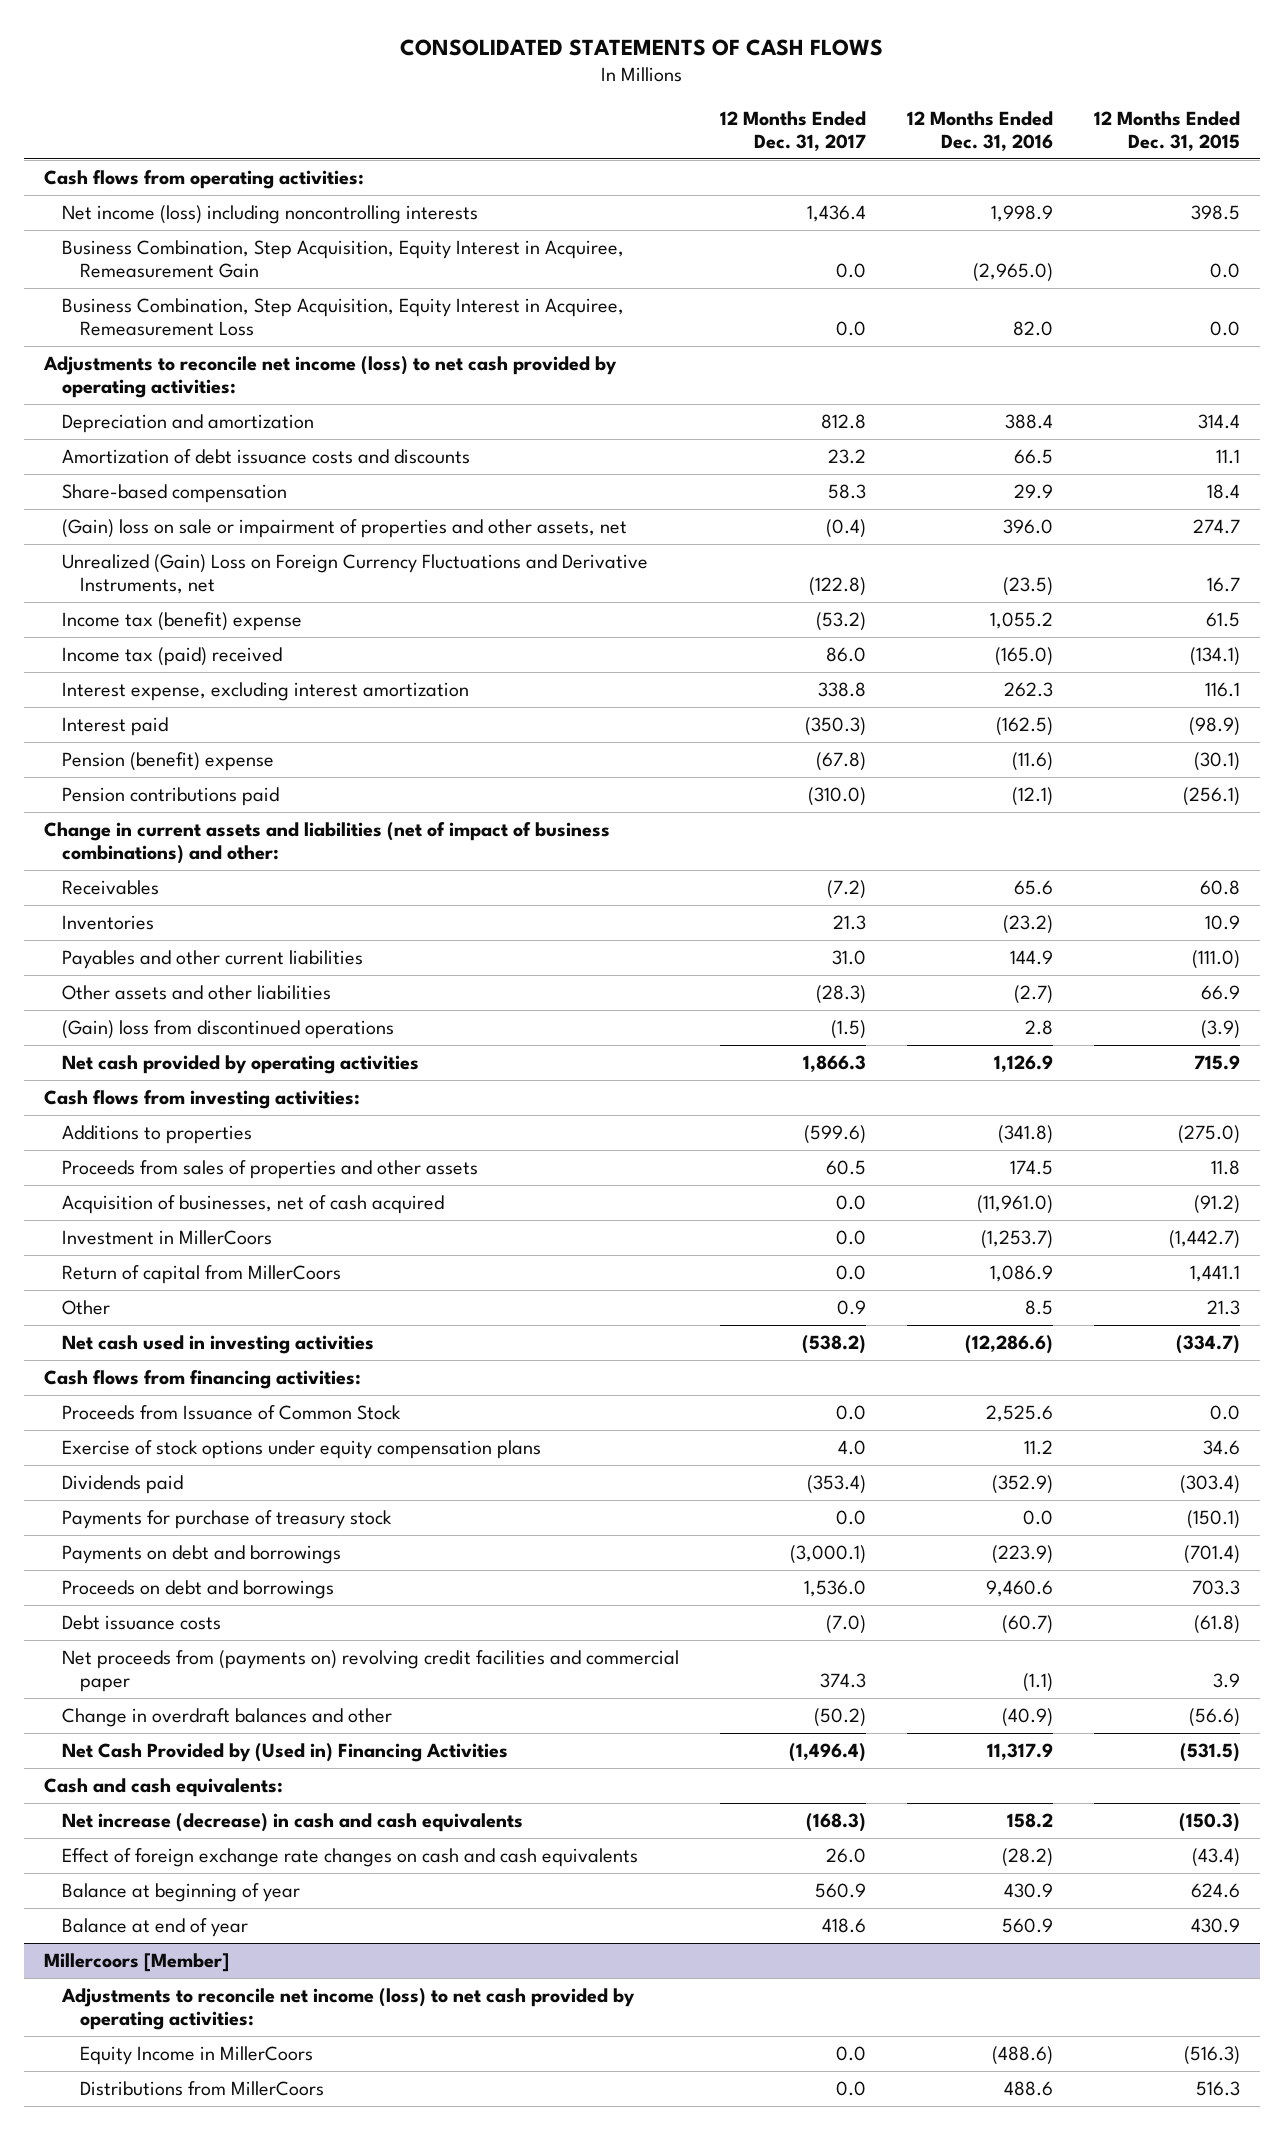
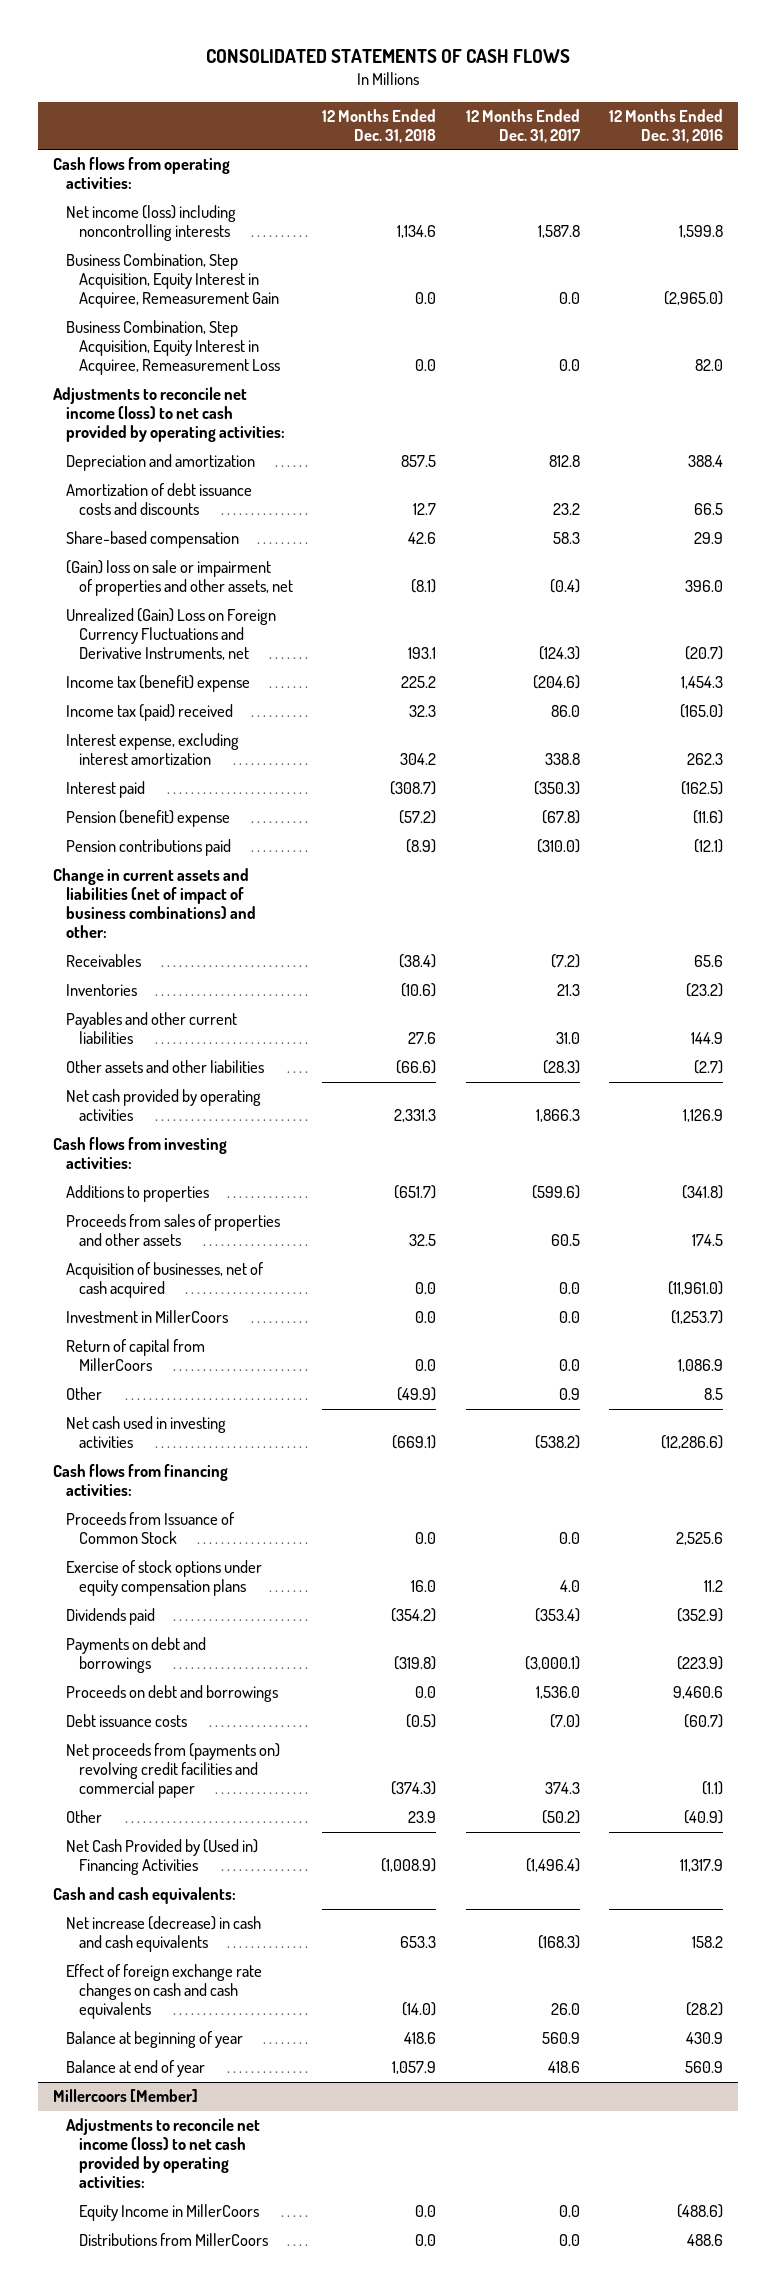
- | 12 Months Ended Dec. 31, 2017 | 12 Months Ended Dec. 31, 2016 | 12 Months Ended Dec. 31, 2015
+ | 12 Months Ended Dec. 31, 2018 | 12 Months Ended Dec. 31, 2017 | 12 Months Ended Dec. 31, 2016
- Net income (loss) including noncontrolling interests | 1,436.4 | 1,998.9 | 398.5
+ Net income (loss) including noncontrolling interests | 1,134.6 | 1,587.8 | 1,599.8
- Unrealized (Gain) Loss on Foreign Currency Fluctuations and Derivative Instruments, net | (122.8) | (23.5) | 16.7
- Income tax (benefit) expense | (53.2) | 1,055.2 | 61.5
+ Unrealized (Gain) Loss on Foreign Currency Fluctuations and Derivative Instruments, net | 193.1 | (124.3) | (20.7)
+ Income tax (benefit) expense | 225.2 | (204.6) | 1,454.3
- (Gain) loss from discontinued operations | (1.5) | 2.8 | (3.9)
- Payments for purchase of treasury stock | 0.0 | 0.0 | (150.1)
- Change in overdraft balances and other | (50.2) | (40.9) | (56.6)
+ Other | 23.9 | (50.2) | (40.9)

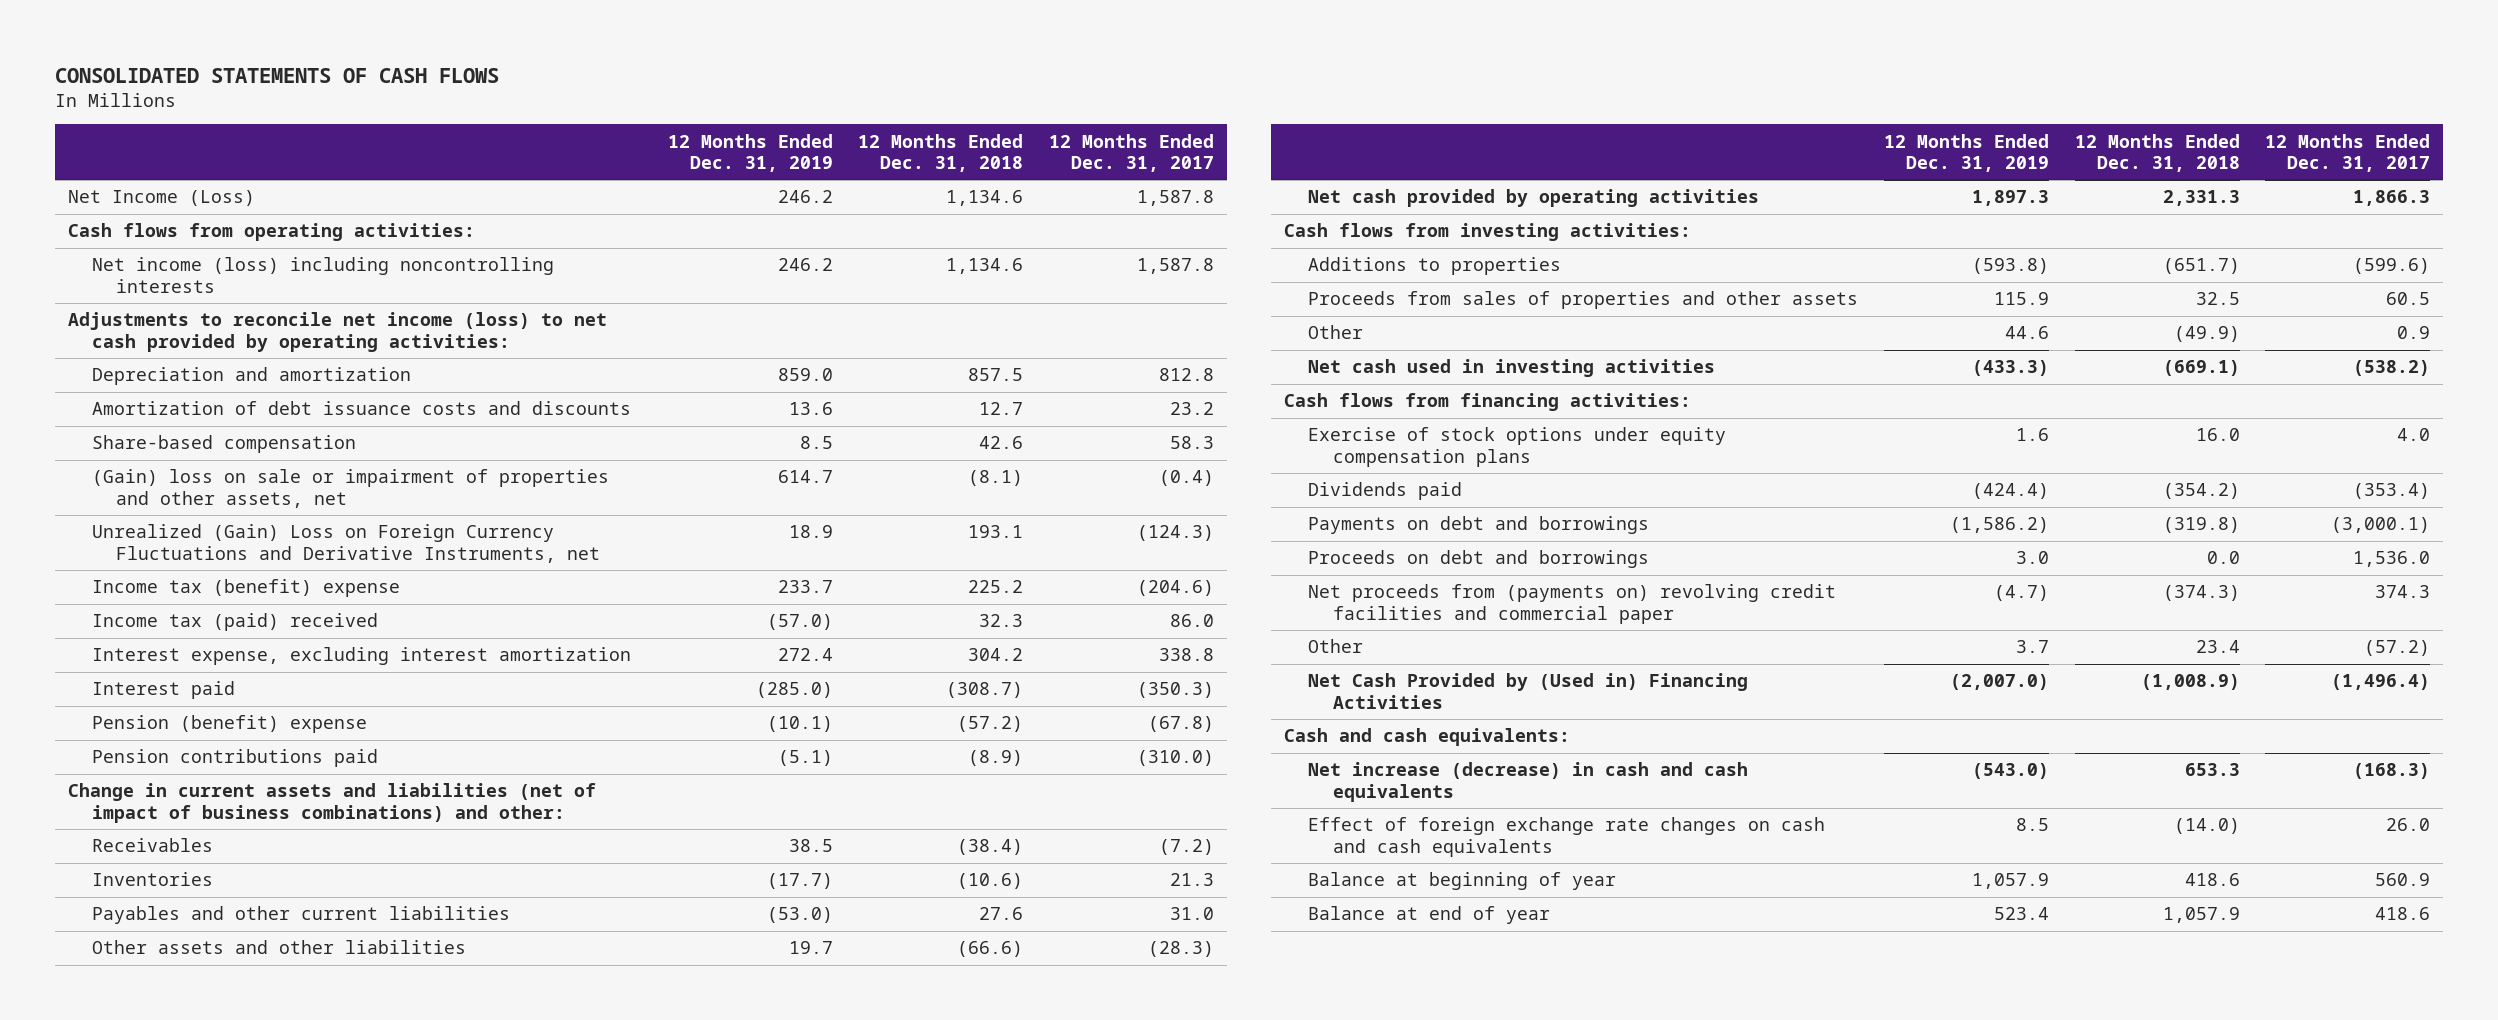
- | 12 Months Ended Dec. 31, 2018 | 12 Months Ended Dec. 31, 2017 | 12 Months Ended Dec. 31, 2016
+ | 12 Months Ended Dec. 31, 2019 | 12 Months Ended Dec. 31, 2018 | 12 Months Ended Dec. 31, 2017
+ Net Income (Loss) | 246.2 | 1,134.6 | 1,587.8
- Business Combination, Step Acquisition, Equity Interest in Acquiree, Remeasurement Gain | 0.0 | 0.0 | (2,965.0)
- Business Combination, Step Acquisition, Equity Interest in Acquiree, Remeasurement Loss | 0.0 | 0.0 | 82.0
- Acquisition of businesses, net of cash acquired | 0.0 | 0.0 | (11,961.0)
- Investment in MillerCoors | 0.0 | 0.0 | (1,253.7)
- Return of capital from MillerCoors | 0.0 | 0.0 | 1,086.9
- Proceeds from Issuance of Common Stock | 0.0 | 0.0 | 2,525.6
- Debt issuance costs | (0.5) | (7.0) | (60.7)
- Other | 23.9 | (50.2) | (40.9)
+ Other | 3.7 | 23.4 | (57.2)
- Millercoors [Member]
- Adjustments to reconcile net income (loss) to net cash provided by operating activities:
- Equity Income in MillerCoors | 0.0 | 0.0 | (488.6)
- Distributions from MillerCoors | 0.0 | 0.0 | 488.6

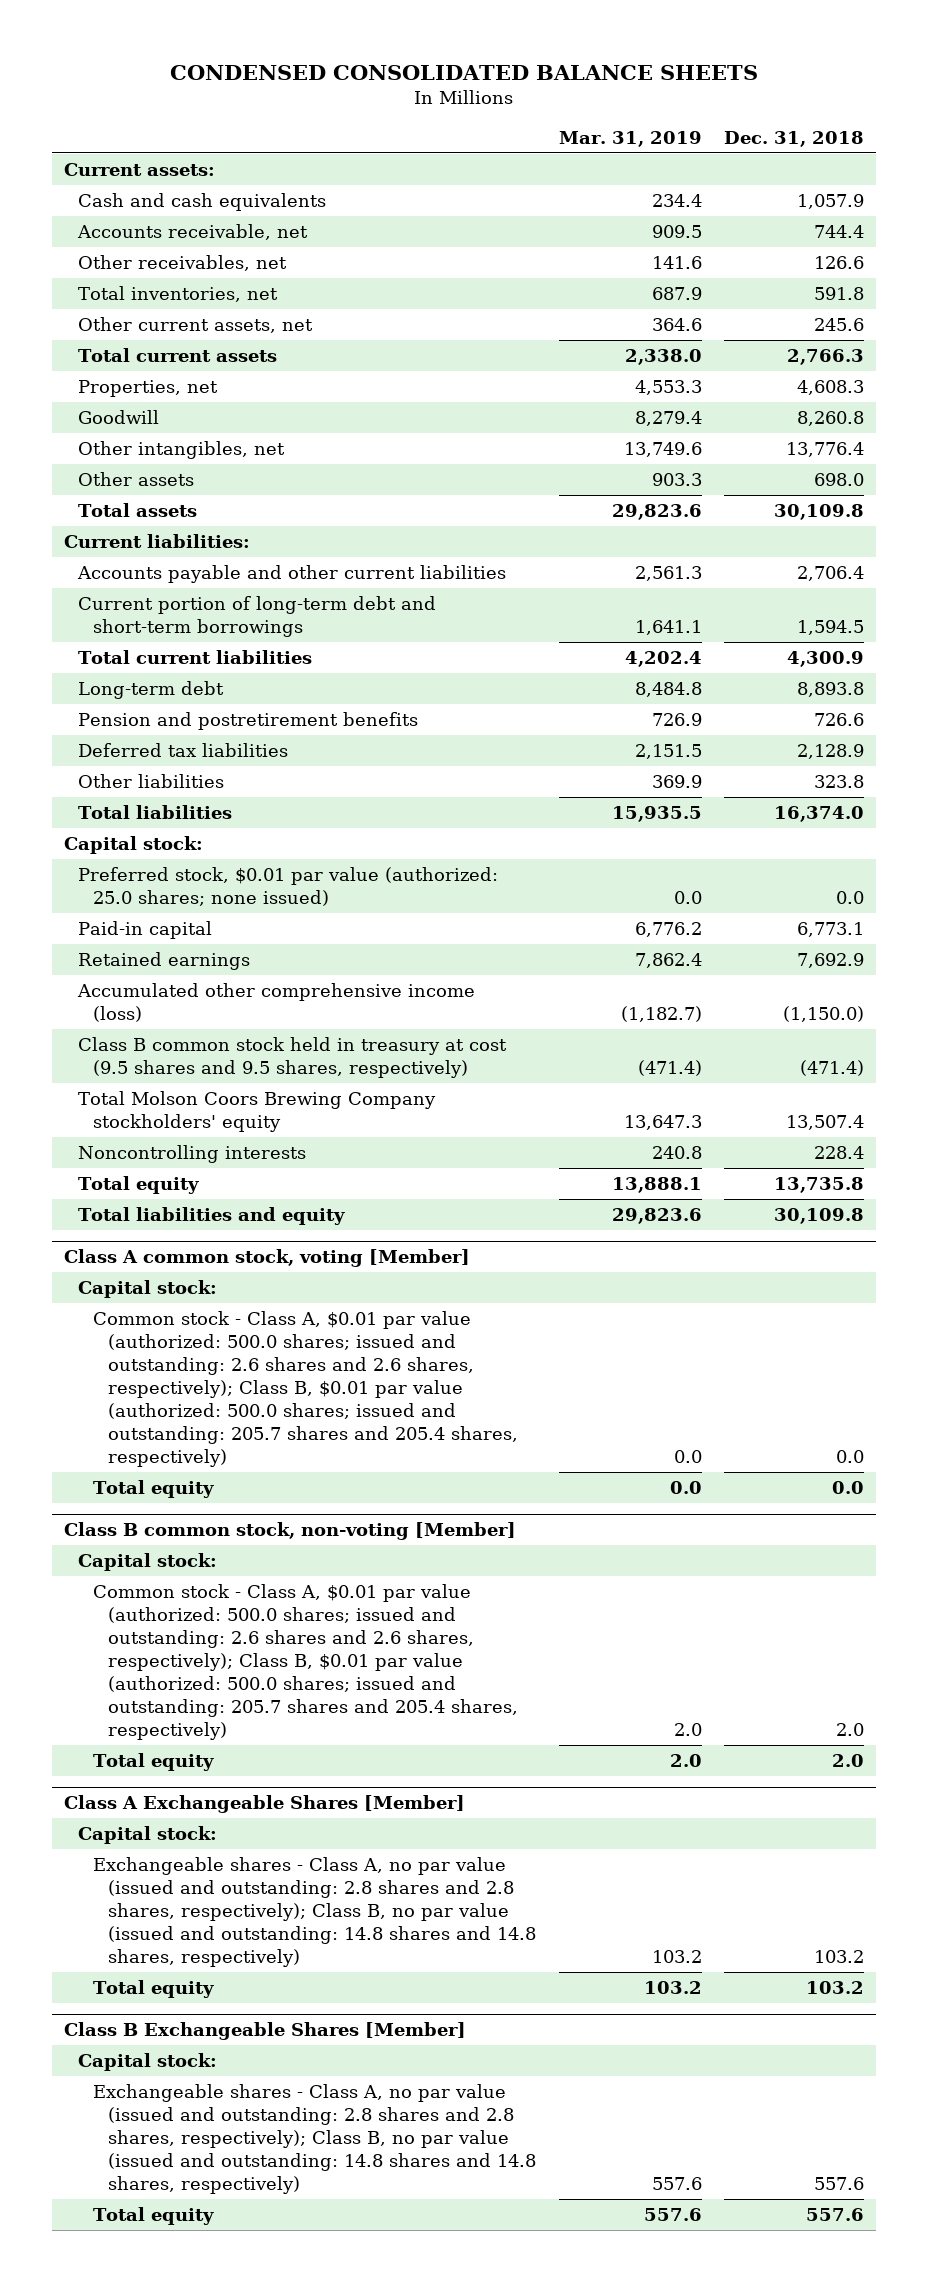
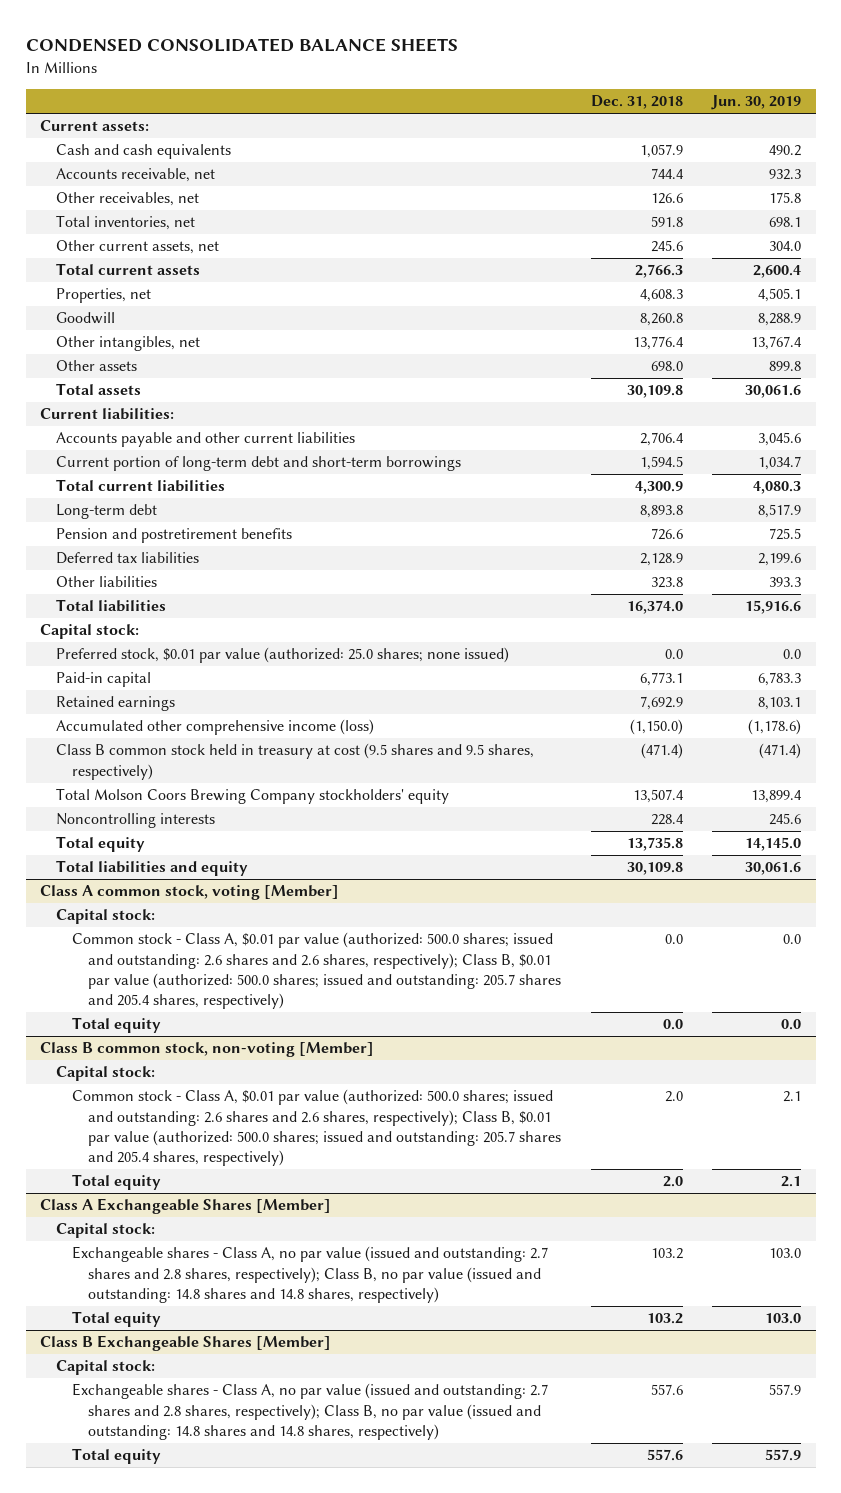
- | Mar. 31, 2019 | Dec. 31, 2018
+ | Dec. 31, 2018 | Jun. 30, 2019
@ Class A Exchangeable Shares [Member]
- Exchangeable shares - Class A, no par value (issued and outstanding: 2.8 shares and 2.8 shares, respectively); Class B, no par value (issued and outstanding: 14.8 shares and 14.8 shares, respectively) | 103.2 | 103.2
+ Exchangeable shares - Class A, no par value (issued and outstanding: 2.7 shares and 2.8 shares, respectively); Class B, no par value (issued and outstanding: 14.8 shares and 14.8 shares, respectively) | 103.2 | 103.0
@ Class B Exchangeable Shares [Member]
- Exchangeable shares - Class A, no par value (issued and outstanding: 2.8 shares and 2.8 shares, respectively); Class B, no par value (issued and outstanding: 14.8 shares and 14.8 shares, respectively) | 557.6 | 557.6
+ Exchangeable shares - Class A, no par value (issued and outstanding: 2.7 shares and 2.8 shares, respectively); Class B, no par value (issued and outstanding: 14.8 shares and 14.8 shares, respectively) | 557.6 | 557.9

